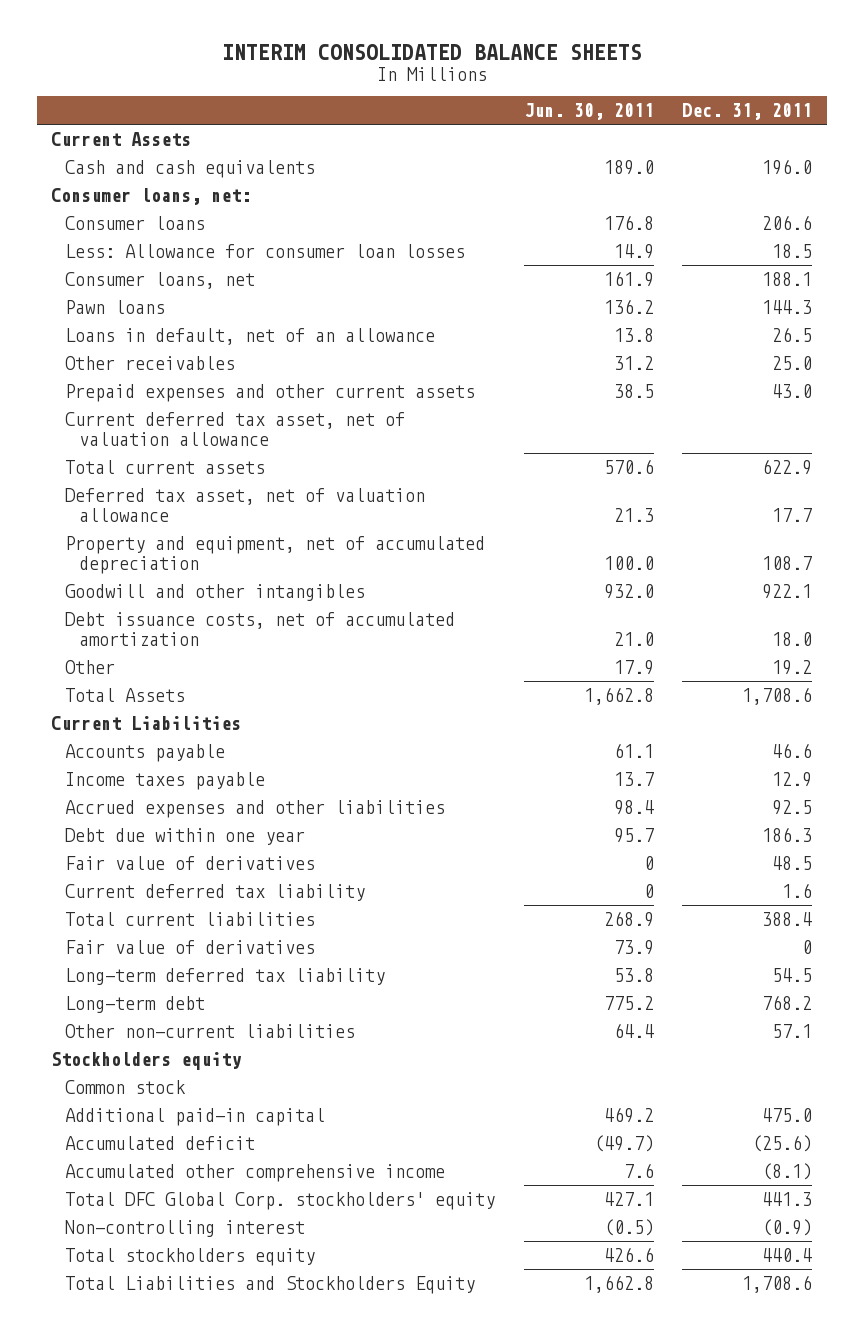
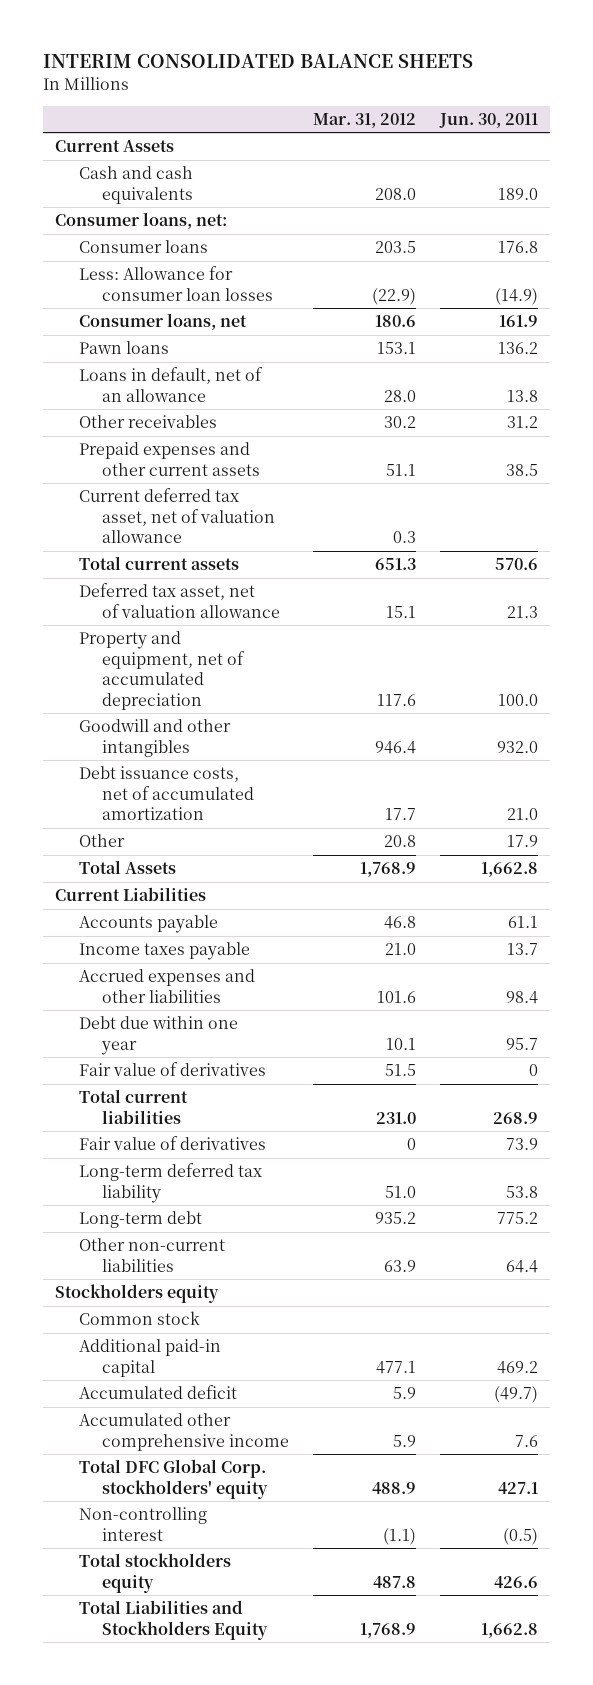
- | Jun. 30, 2011 | Dec. 31, 2011
+ | Mar. 31, 2012 | Jun. 30, 2011
- Less: Allowance for consumer loan losses | 14.9 | 18.5
+ Less: Allowance for consumer loan losses | (22.9) | (14.9)
- Current deferred tax liability | 0 | 1.6

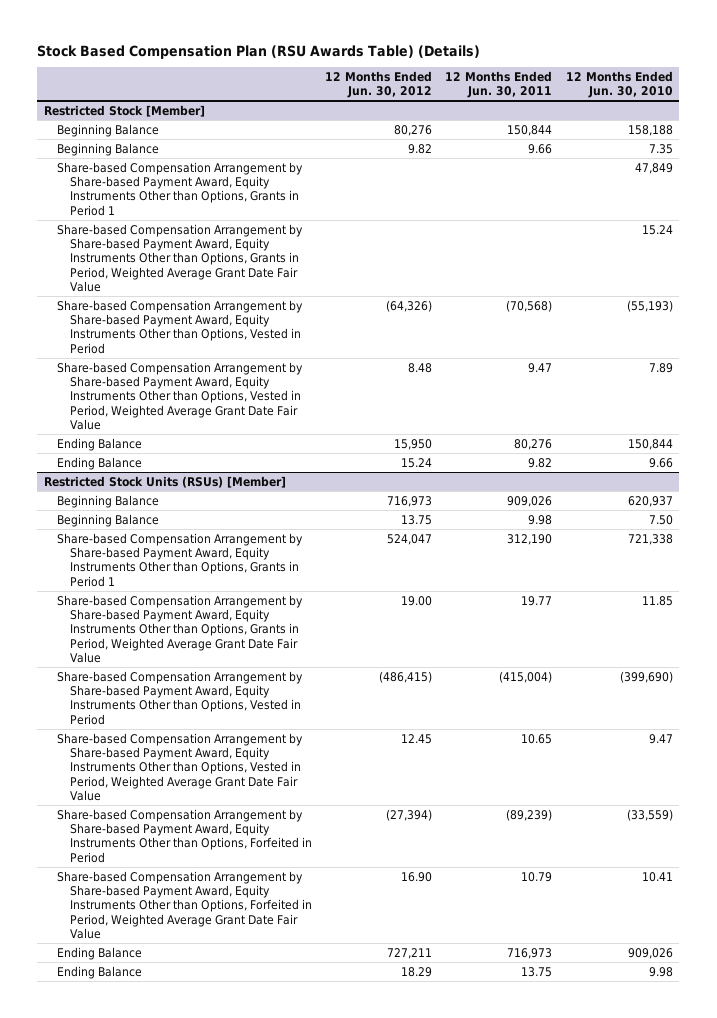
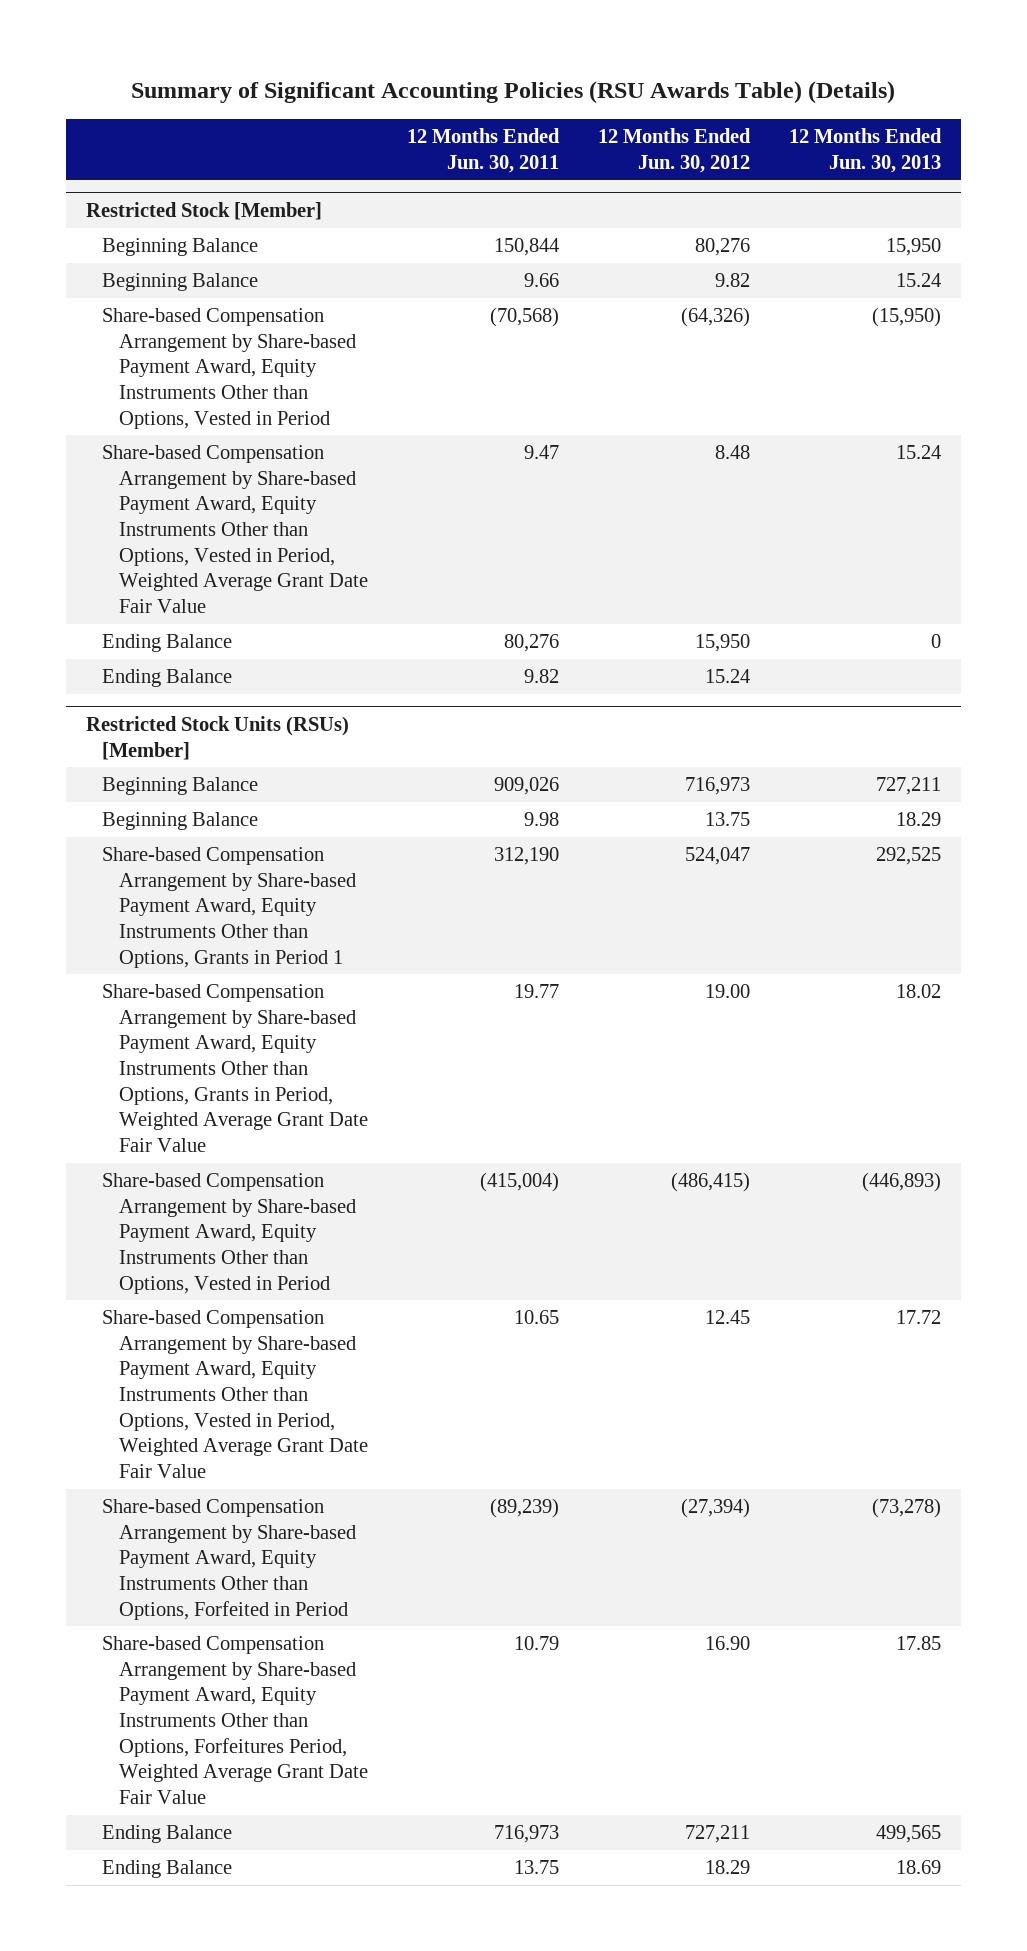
- Stock Based Compensation Plan (RSU Awards Table) (Details)
+ Summary of Significant Accounting Policies (RSU Awards Table) (Details)
- | 12 Months Ended Jun. 30, 2012 | 12 Months Ended Jun. 30, 2011 | 12 Months Ended Jun. 30, 2010
+ | 12 Months Ended Jun. 30, 2011 | 12 Months Ended Jun. 30, 2012 | 12 Months Ended Jun. 30, 2013
@ Restricted Stock [Member]
- Share-based Compensation Arrangement by Share-based Payment Award, Equity Instruments Other than Options, Grants in Period 1 | | | 47,849
- Share-based Compensation Arrangement by Share-based Payment Award, Equity Instruments Other than Options, Grants in Period, Weighted Average Grant Date Fair Value | | | 15.24
@ Restricted Stock Units (RSUs) [Member]
- Share-based Compensation Arrangement by Share-based Payment Award, Equity Instruments Other than Options, Forfeited in Period, Weighted Average Grant Date Fair Value | 16.90 | 10.79 | 10.41
+ Share-based Compensation Arrangement by Share-based Payment Award, Equity Instruments Other than Options, Forfeitures Period, Weighted Average Grant Date Fair Value | 10.79 | 16.90 | 17.85

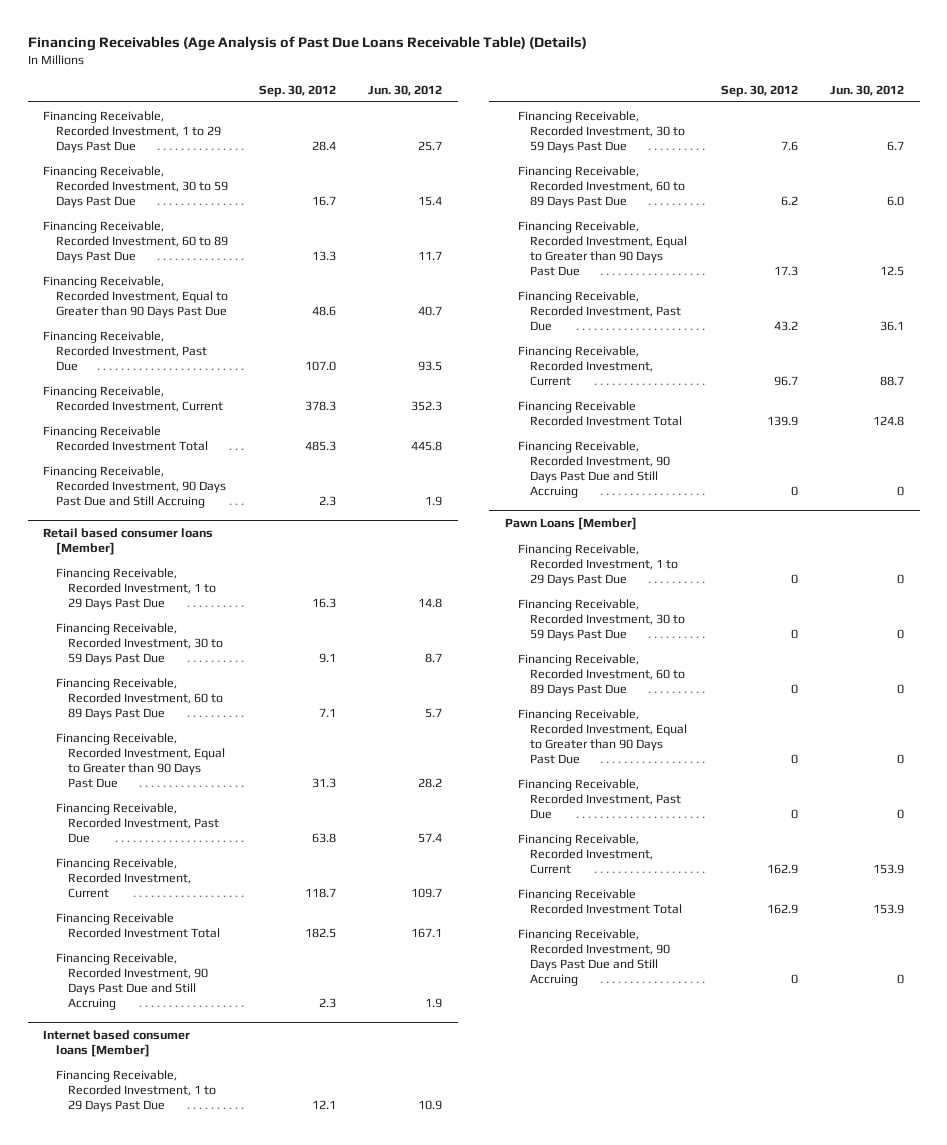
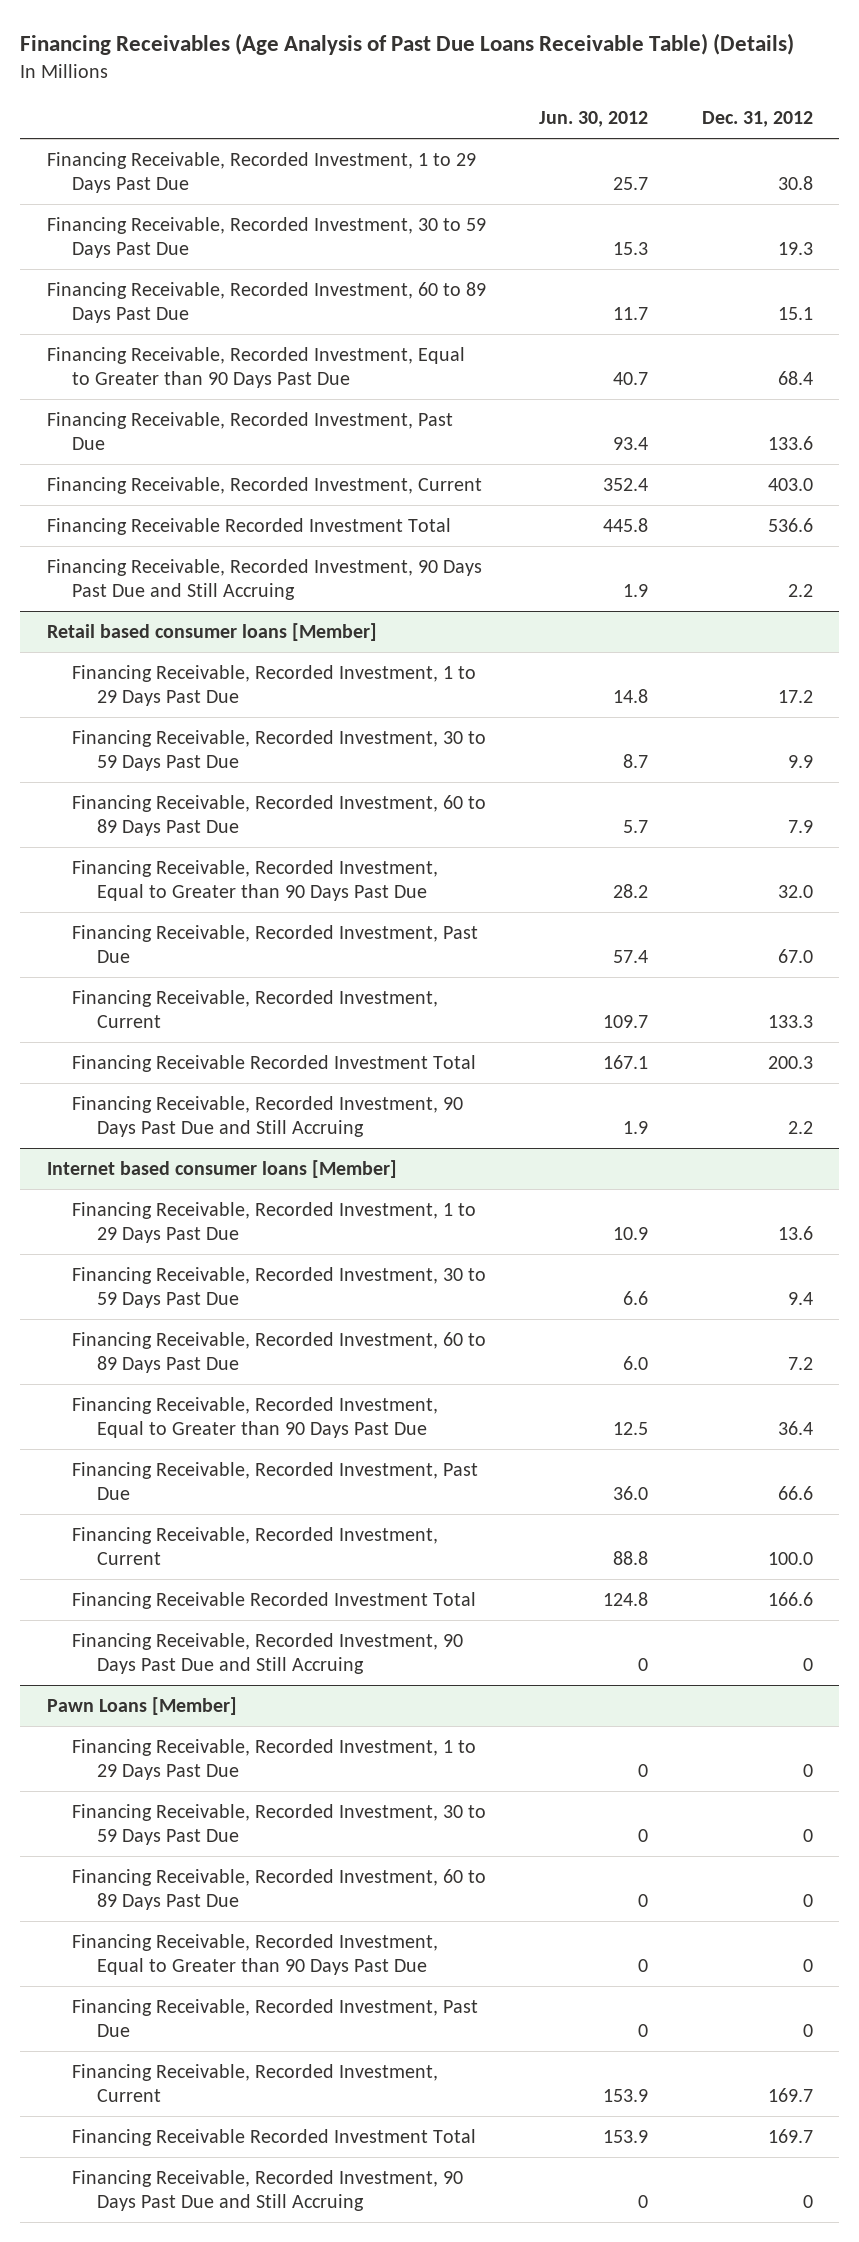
- | Sep. 30, 2012 | Jun. 30, 2012
+ | Jun. 30, 2012 | Dec. 31, 2012
- Financing Receivable, Recorded Investment, 30 to 59 Days Past Due | 16.7 | 15.4
+ Financing Receivable, Recorded Investment, 30 to 59 Days Past Due | 15.3 | 19.3
- Financing Receivable, Recorded Investment, Past Due | 107.0 | 93.5
- Financing Receivable, Recorded Investment, Current | 378.3 | 352.3
+ Financing Receivable, Recorded Investment, Past Due | 93.4 | 133.6
+ Financing Receivable, Recorded Investment, Current | 352.4 | 403.0
@ Internet based consumer loans [Member]
- Financing Receivable, Recorded Investment, 30 to 59 Days Past Due | 7.6 | 6.7
+ Financing Receivable, Recorded Investment, 30 to 59 Days Past Due | 6.6 | 9.4
- Financing Receivable, Recorded Investment, Past Due | 43.2 | 36.1
- Financing Receivable, Recorded Investment, Current | 96.7 | 88.7
+ Financing Receivable, Recorded Investment, Past Due | 36.0 | 66.6
+ Financing Receivable, Recorded Investment, Current | 88.8 | 100.0

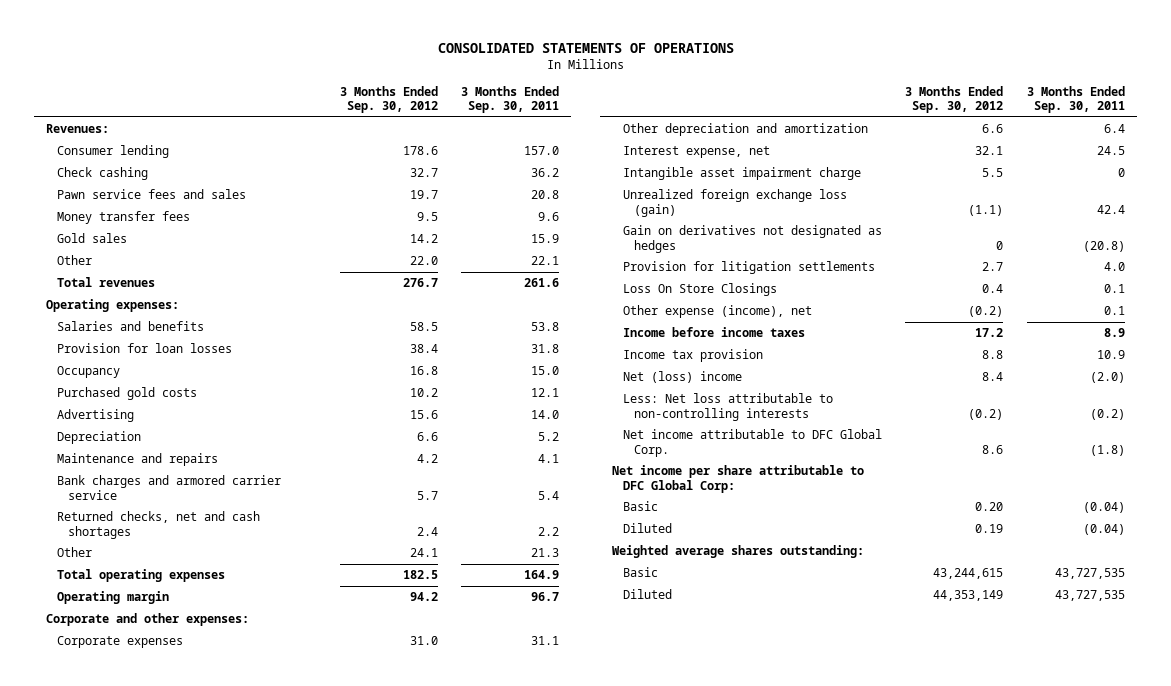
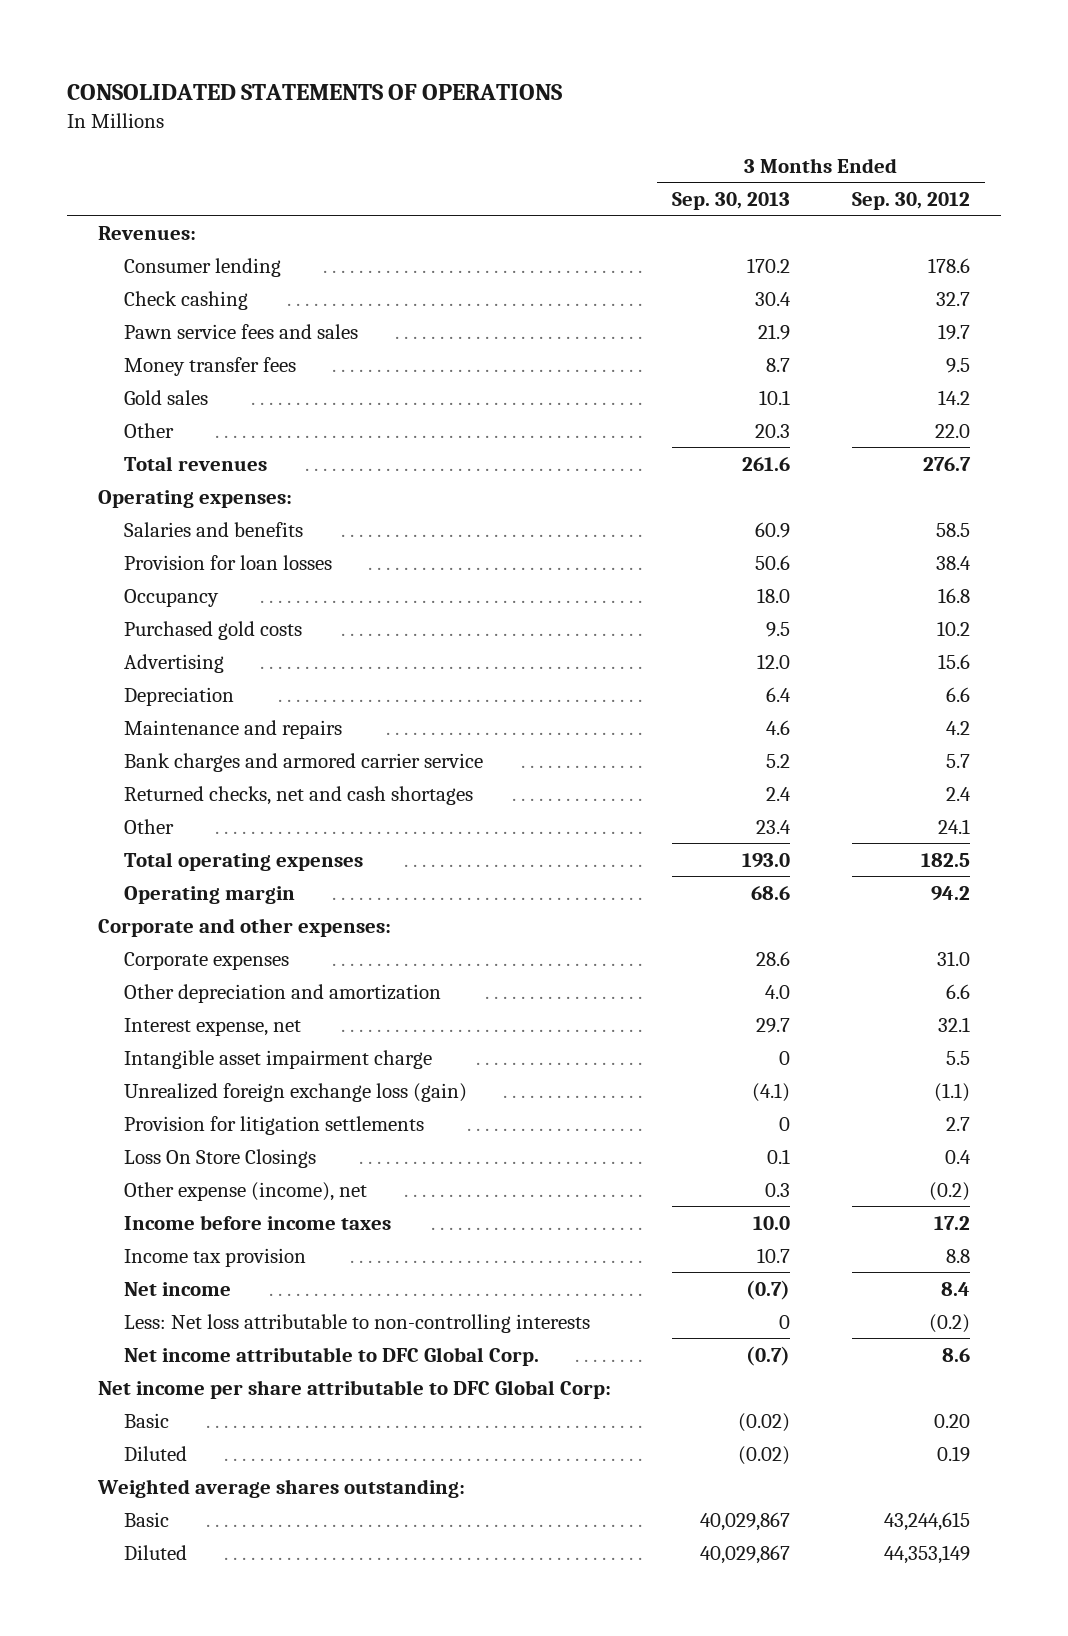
- | 3 Months Ended Sep. 30, 2012 | 3 Months Ended Sep. 30, 2011
+ | 3 Months Ended Sep. 30, 2013 | 3 Months Ended Sep. 30, 2012
- Gain on derivatives not designated as hedges | 0 | (20.8)
- Net (loss) income | 8.4 | (2.0)
+ Net income | (0.7) | 8.4

